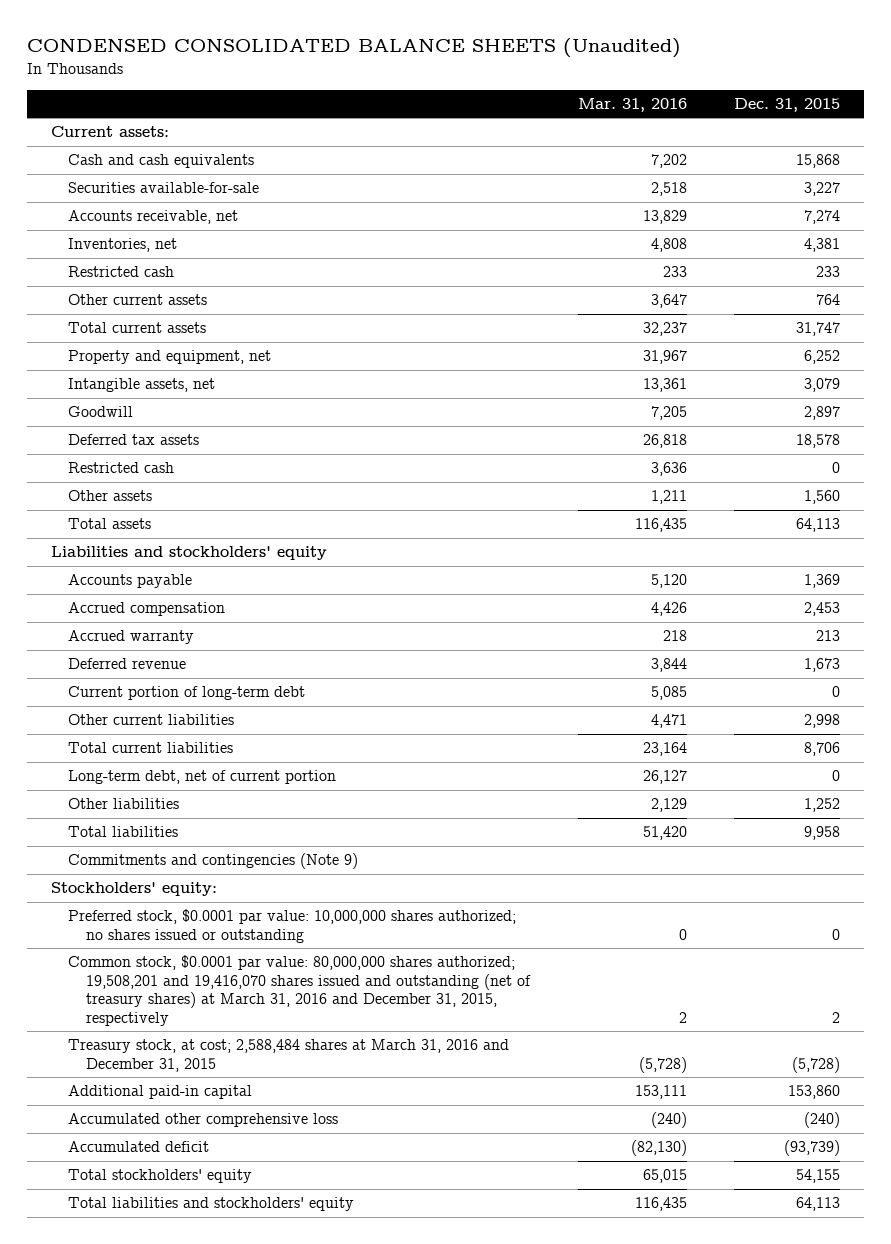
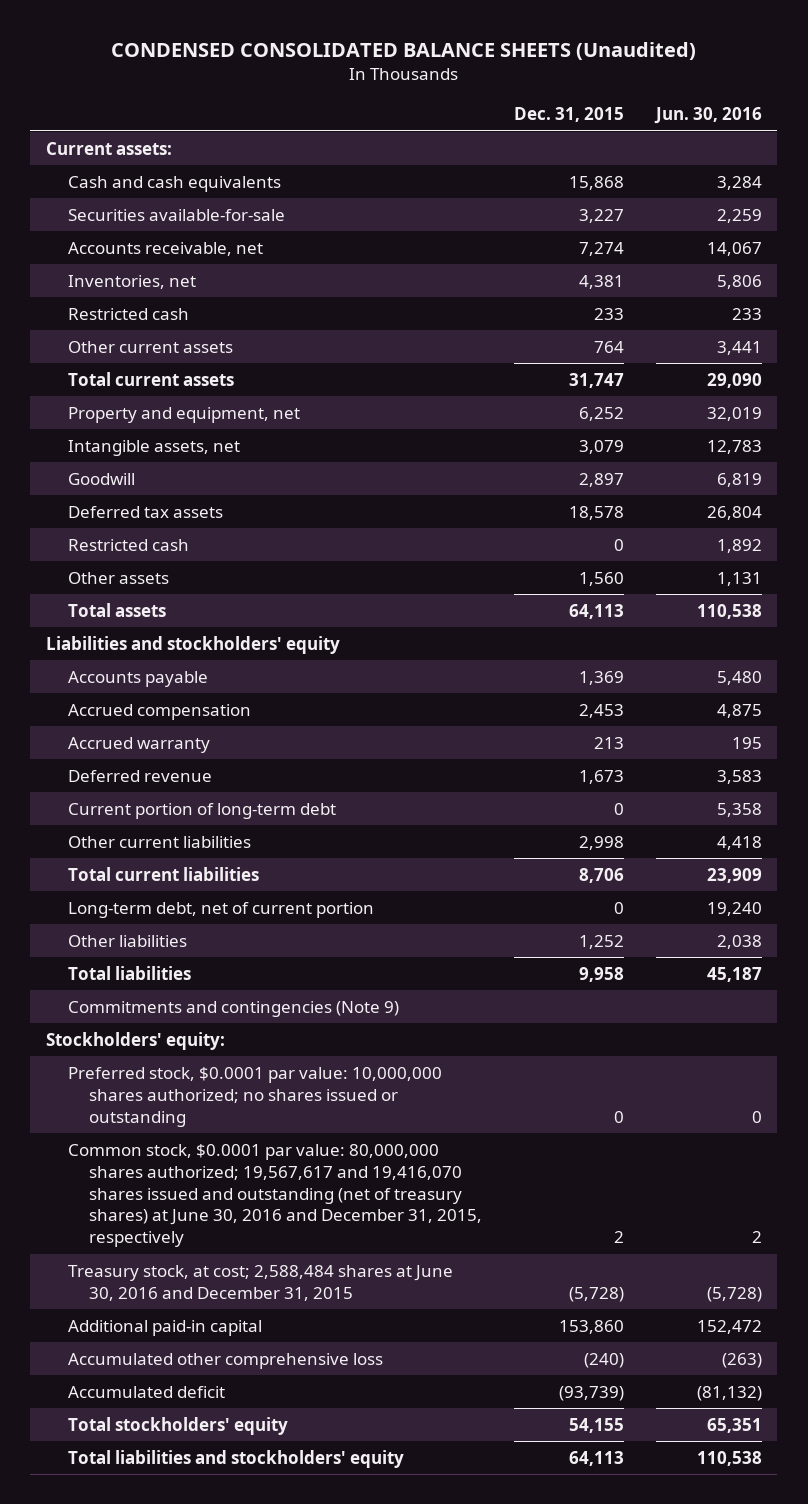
- | Mar. 31, 2016 | Dec. 31, 2015
+ | Dec. 31, 2015 | Jun. 30, 2016
- Common stock, $0.0001 par value: 80,000,000 shares authorized; 19,508,201 and 19,416,070 shares issued and outstanding (net of treasury shares) at March 31, 2016 and December 31, 2015, respectively | 2 | 2
- Treasury stock, at cost; 2,588,484 shares at March 31, 2016 and December 31, 2015 | (5,728) | (5,728)
+ Common stock, $0.0001 par value: 80,000,000 shares authorized; 19,567,617 and 19,416,070 shares issued and outstanding (net of treasury shares) at June 30, 2016 and December 31, 2015, respectively | 2 | 2
+ Treasury stock, at cost; 2,588,484 shares at June 30, 2016 and December 31, 2015 | (5,728) | (5,728)

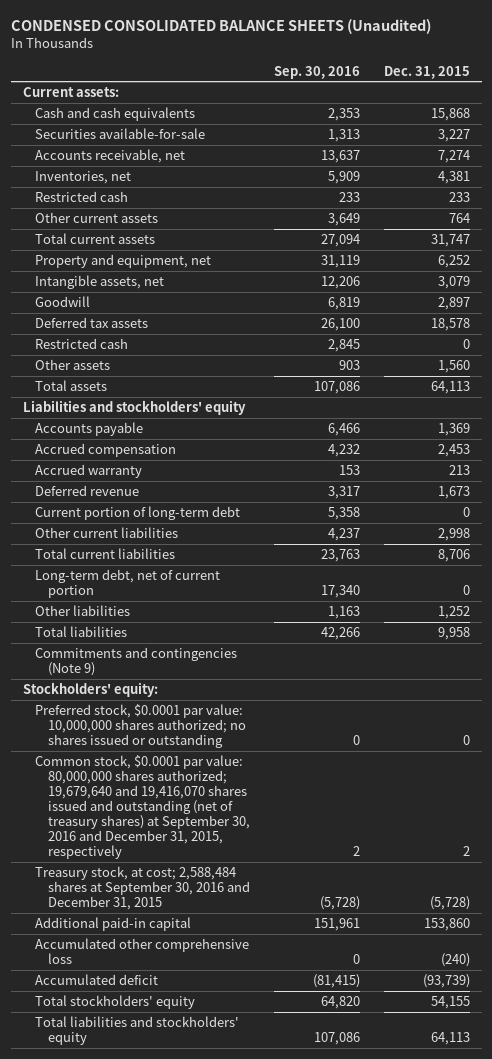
- | Dec. 31, 2015 | Jun. 30, 2016
+ | Sep. 30, 2016 | Dec. 31, 2015
- Common stock, $0.0001 par value: 80,000,000 shares authorized; 19,567,617 and 19,416,070 shares issued and outstanding (net of treasury shares) at June 30, 2016 and December 31, 2015, respectively | 2 | 2
- Treasury stock, at cost; 2,588,484 shares at June 30, 2016 and December 31, 2015 | (5,728) | (5,728)
+ Common stock, $0.0001 par value: 80,000,000 shares authorized; 19,679,640 and 19,416,070 shares issued and outstanding (net of treasury shares) at September 30, 2016 and December 31, 2015, respectively | 2 | 2
+ Treasury stock, at cost; 2,588,484 shares at September 30, 2016 and December 31, 2015 | (5,728) | (5,728)

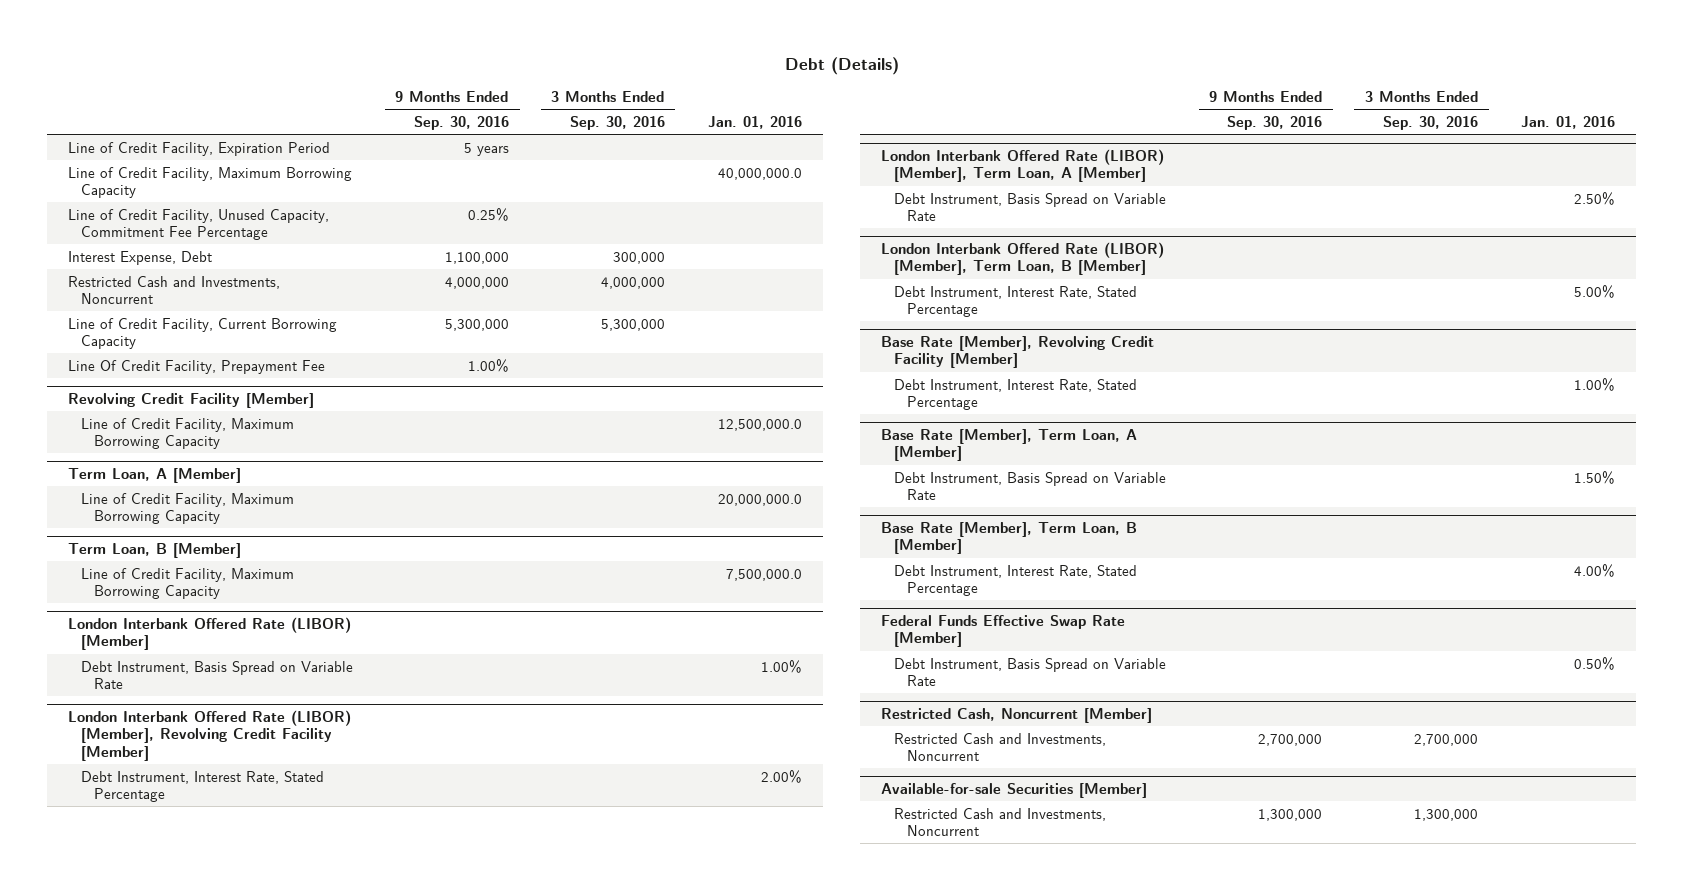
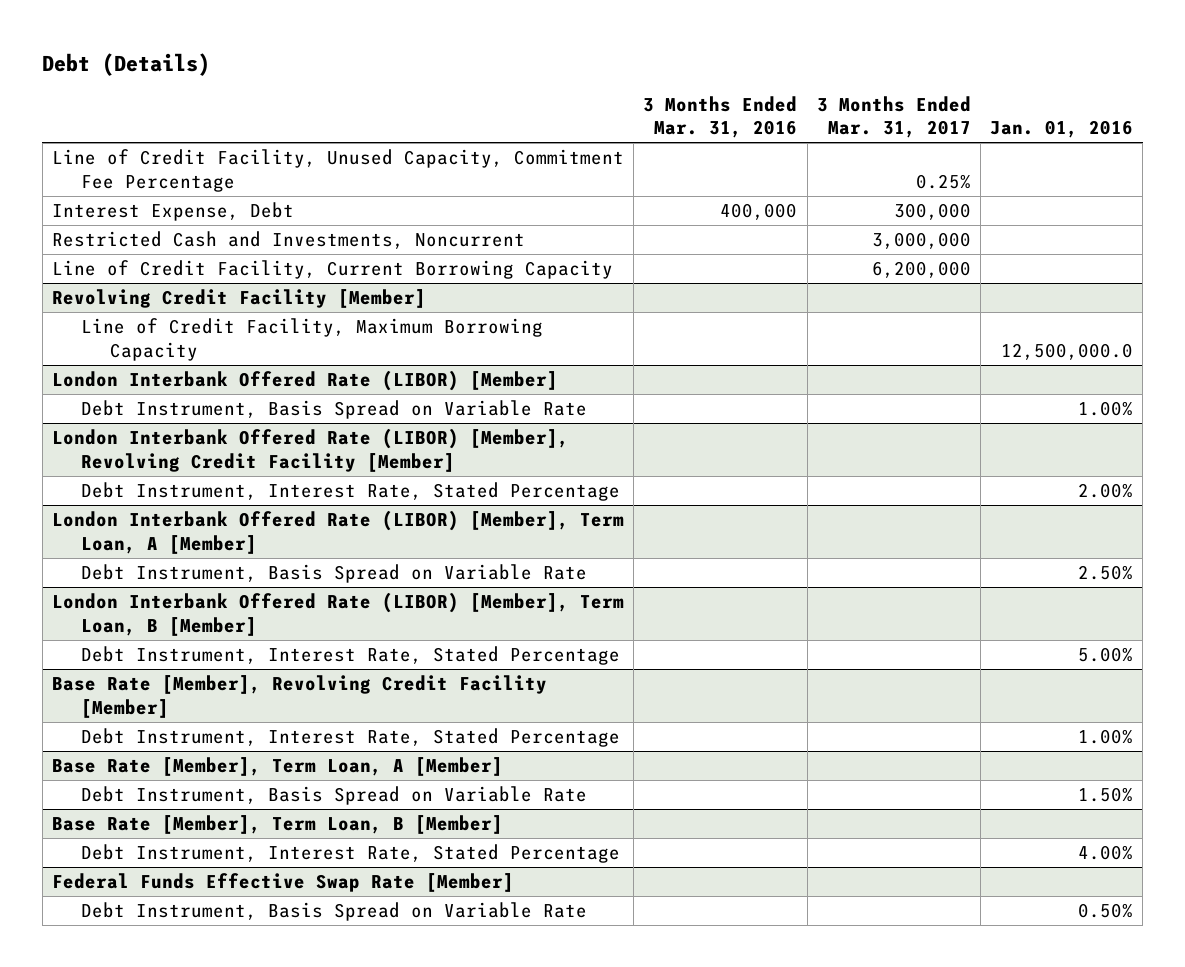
- | 9 Months Ended Sep. 30, 2016 | 3 Months Ended Sep. 30, 2016 | Jan. 01, 2016
+ | 3 Months Ended Mar. 31, 2016 | 3 Months Ended Mar. 31, 2017 | Jan. 01, 2016
- Line of Credit Facility, Expiration Period | 5 years | |
- Line of Credit Facility, Maximum Borrowing Capacity | | | 40,000,000.0
- Line Of Credit Facility, Prepayment Fee | 1.00% | |
- Term Loan, A [Member]
- Line of Credit Facility, Maximum Borrowing Capacity | | | 20,000,000.0
- Term Loan, B [Member]
- Line of Credit Facility, Maximum Borrowing Capacity | | | 7,500,000.0
- Restricted Cash, Noncurrent [Member]
- Restricted Cash and Investments, Noncurrent | 2,700,000 | 2,700,000 |
- Available-for-sale Securities [Member]
- Restricted Cash and Investments, Noncurrent | 1,300,000 | 1,300,000 |

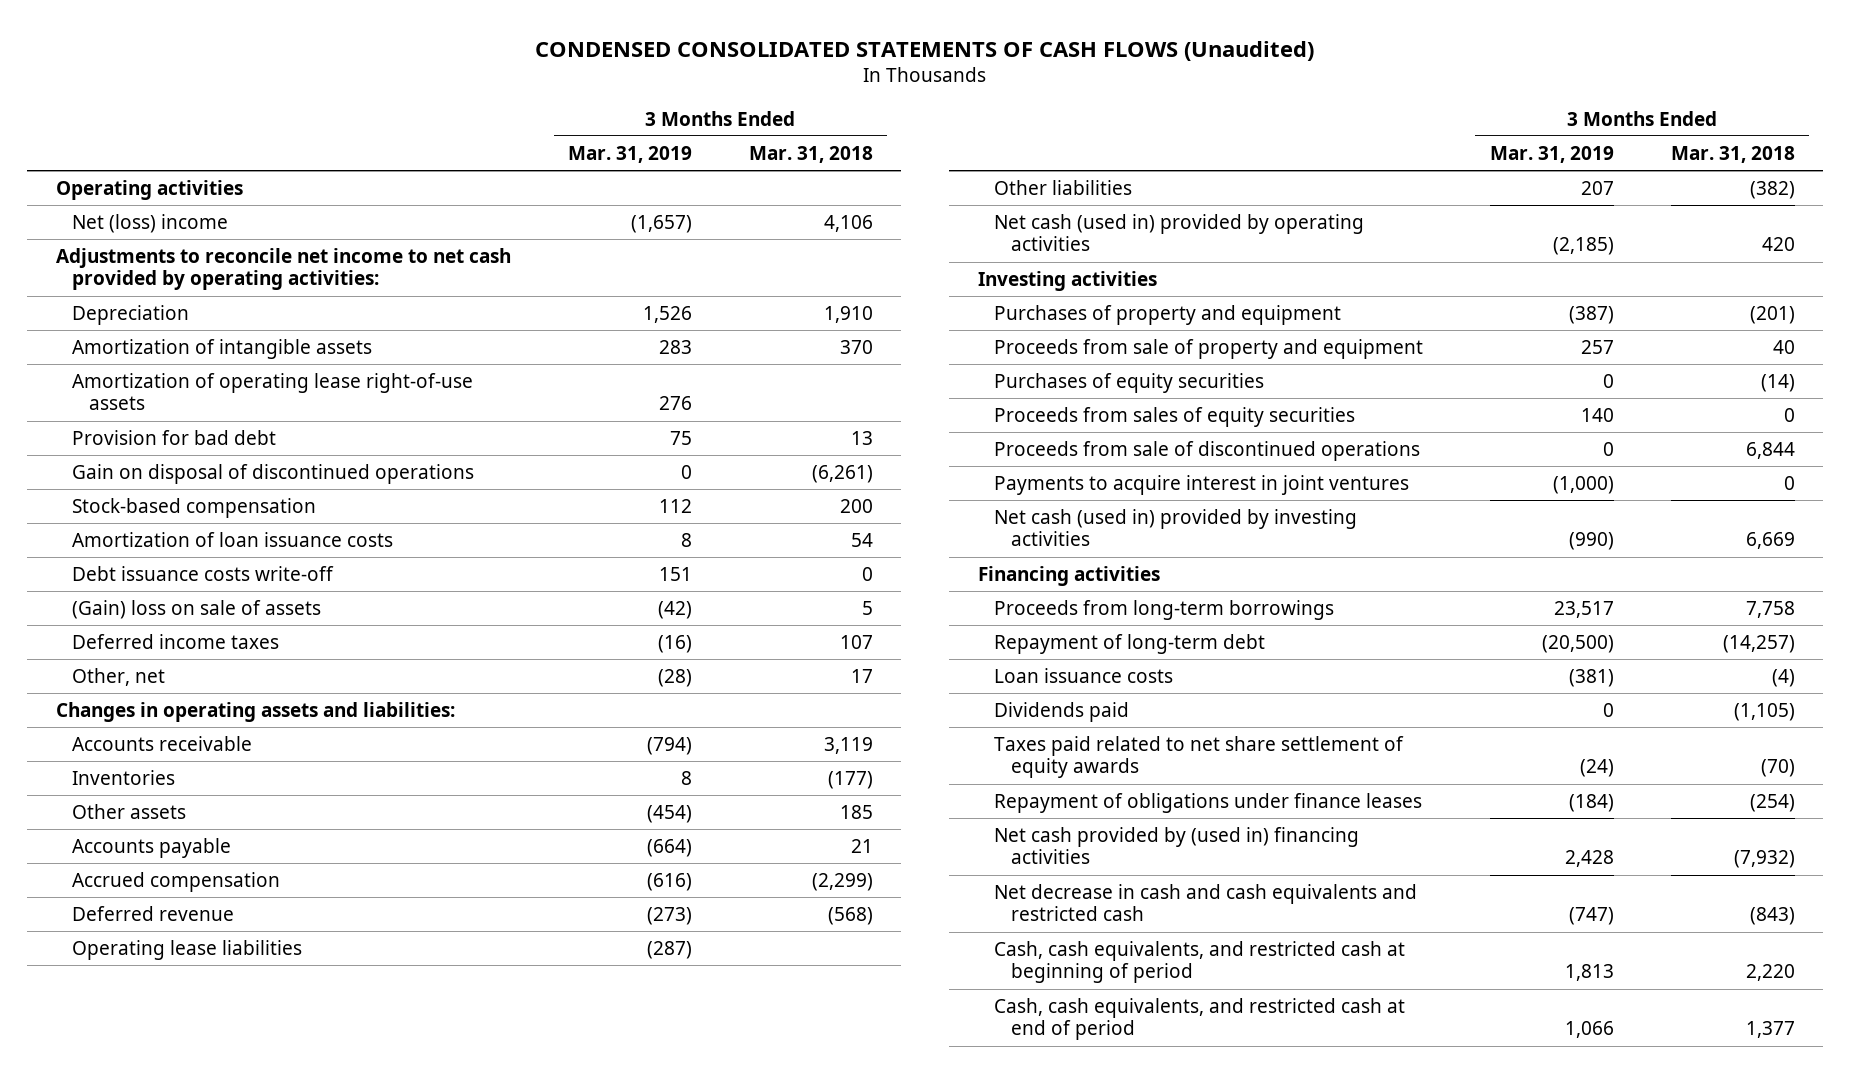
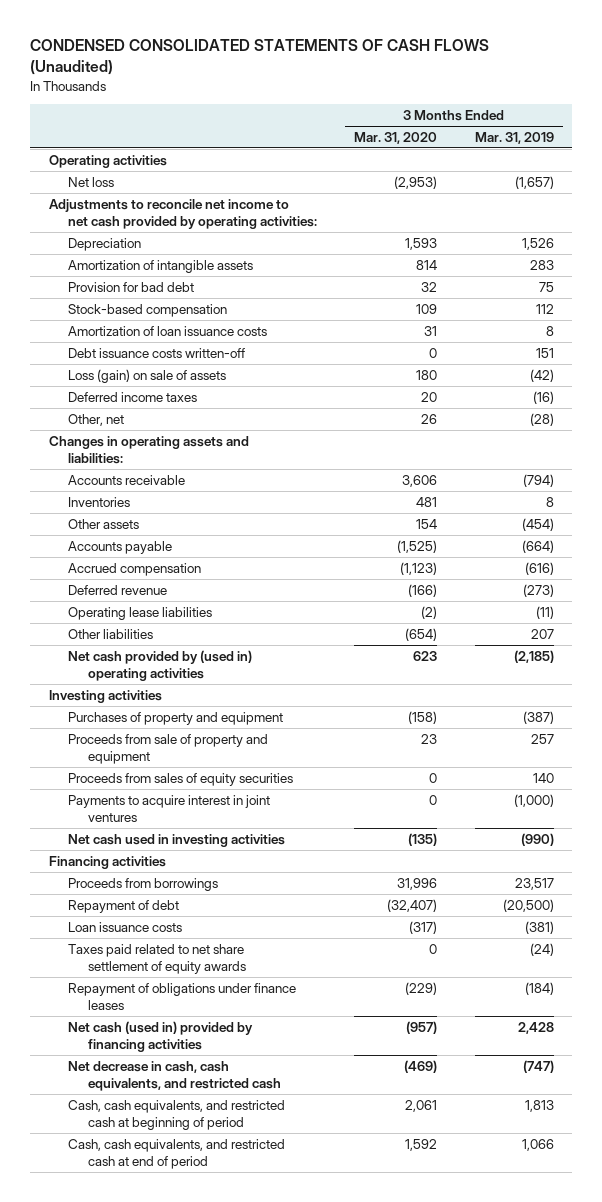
- | 3 Months Ended Mar. 31, 2019 | 3 Months Ended Mar. 31, 2018
+ | 3 Months Ended Mar. 31, 2020 | 3 Months Ended Mar. 31, 2019
- Net (loss) income | (1,657) | 4,106
+ Net loss | (2,953) | (1,657)
- Amortization of operating lease right-of-use assets | 276 |
- Gain on disposal of discontinued operations | 0 | (6,261)
- Debt issuance costs write-off | 151 | 0
- (Gain) loss on sale of assets | (42) | 5
+ Debt issuance costs written-off | 0 | 151
+ Loss (gain) on sale of assets | 180 | (42)
- Operating lease liabilities | (287) |
+ Operating lease liabilities | (2) | (11)
- Net cash (used in) provided by operating activities | (2,185) | 420
+ Net cash provided by (used in) operating activities | 623 | (2,185)
- Purchases of equity securities | 0 | (14)
- Proceeds from sale of discontinued operations | 0 | 6,844
- Net cash (used in) provided by investing activities | (990) | 6,669
+ Net cash used in investing activities | (135) | (990)
- Proceeds from long-term borrowings | 23,517 | 7,758
- Repayment of long-term debt | (20,500) | (14,257)
+ Proceeds from borrowings | 31,996 | 23,517
+ Repayment of debt | (32,407) | (20,500)
- Dividends paid | 0 | (1,105)
- Net cash provided by (used in) financing activities | 2,428 | (7,932)
- Net decrease in cash and cash equivalents and restricted cash | (747) | (843)
+ Net cash (used in) provided by financing activities | (957) | 2,428
+ Net decrease in cash, cash equivalents, and restricted cash | (469) | (747)

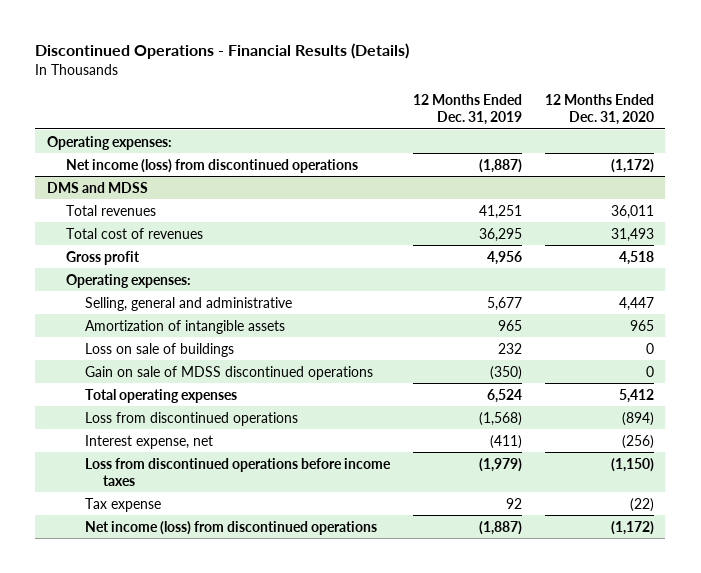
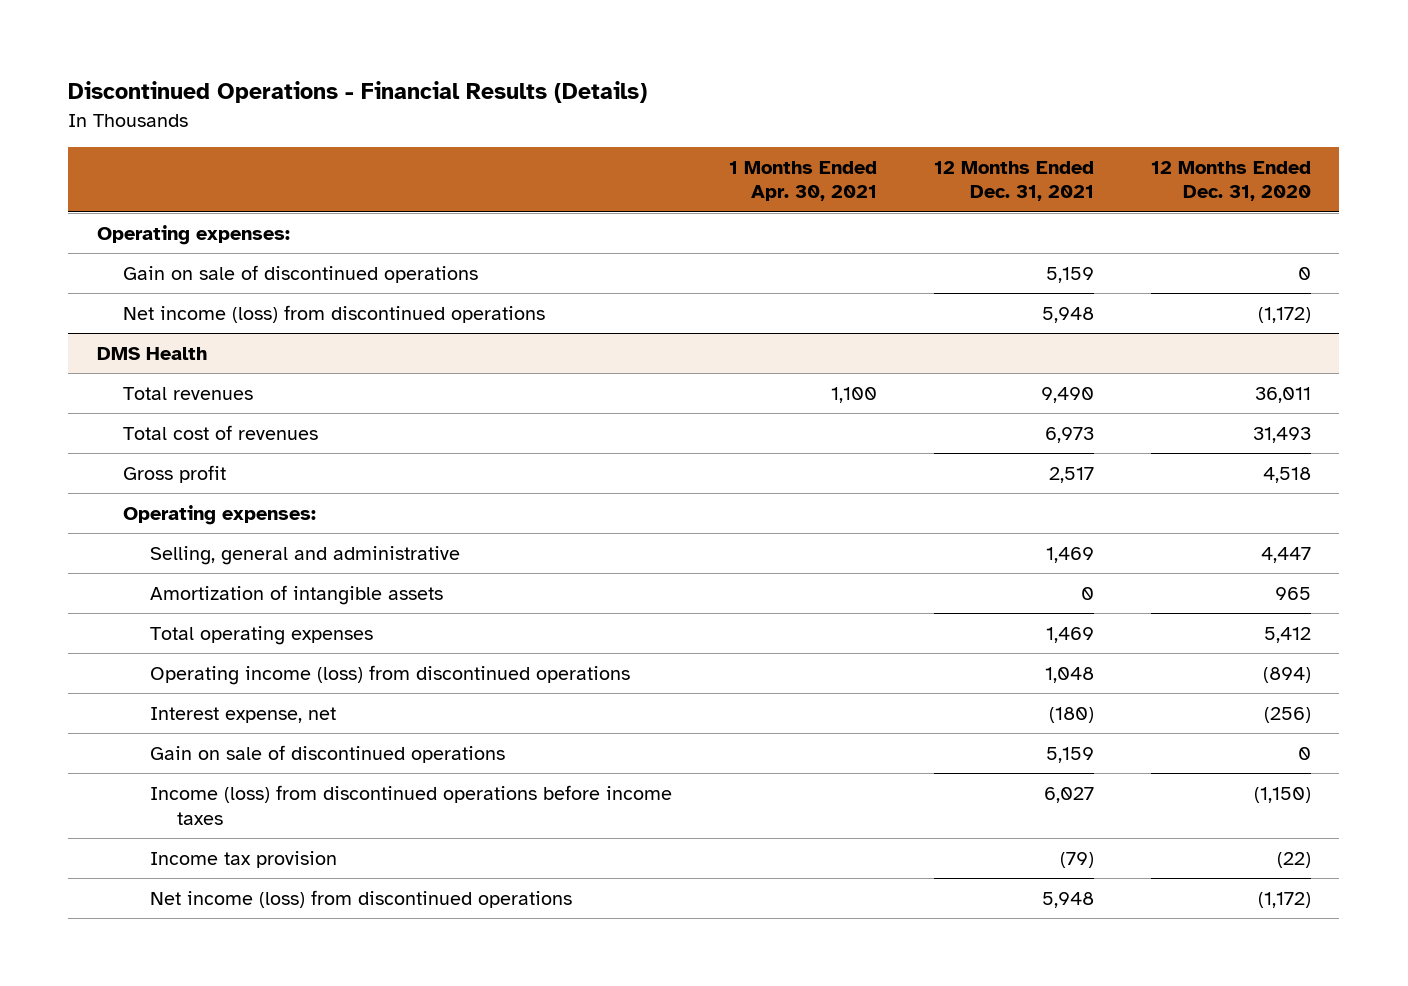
- | 12 Months Ended Dec. 31, 2019 | 12 Months Ended Dec. 31, 2020
+ | 1 Months Ended Apr. 30, 2021 | 12 Months Ended Dec. 31, 2021 | 12 Months Ended Dec. 31, 2020
+ Gain on sale of discontinued operations | | 5,159 | 0
- DMS and MDSS
+ DMS Health
- Loss on sale of buildings | 232 | 0
- Gain on sale of MDSS discontinued operations | (350) | 0
- Loss from discontinued operations | (1,568) | (894)
+ Operating income (loss) from discontinued operations | | 1,048 | (894)
- Loss from discontinued operations before income taxes | (1,979) | (1,150)
- Tax expense | 92 | (22)
+ Gain on sale of discontinued operations | | 5,159 | 0
+ Income (loss) from discontinued operations before income taxes | | 6,027 | (1,150)
+ Income tax provision | | (79) | (22)

